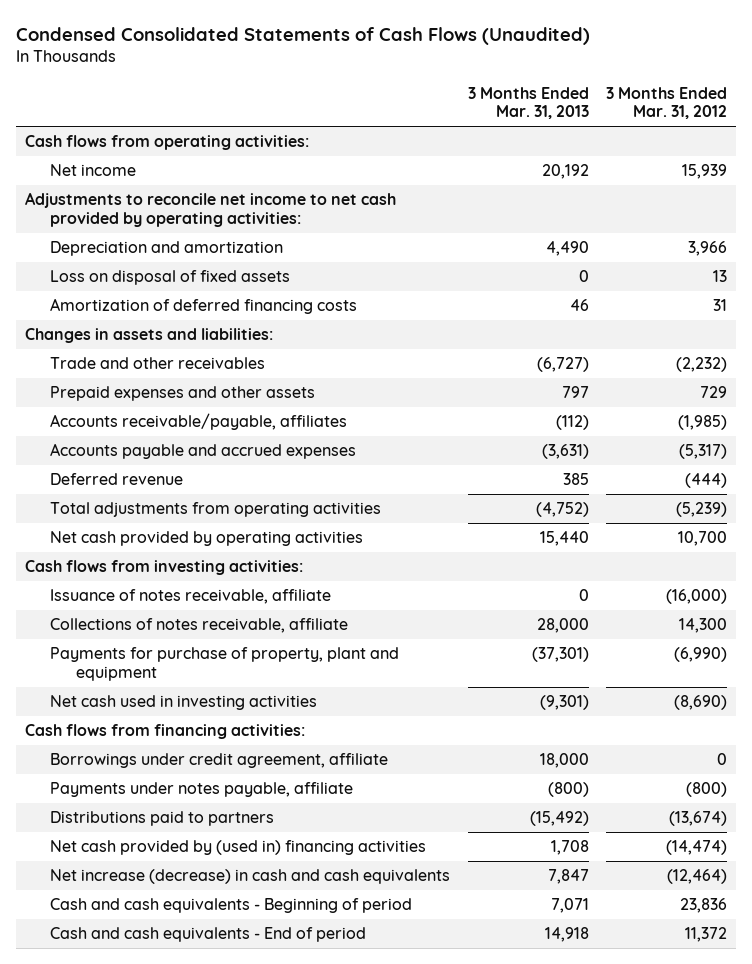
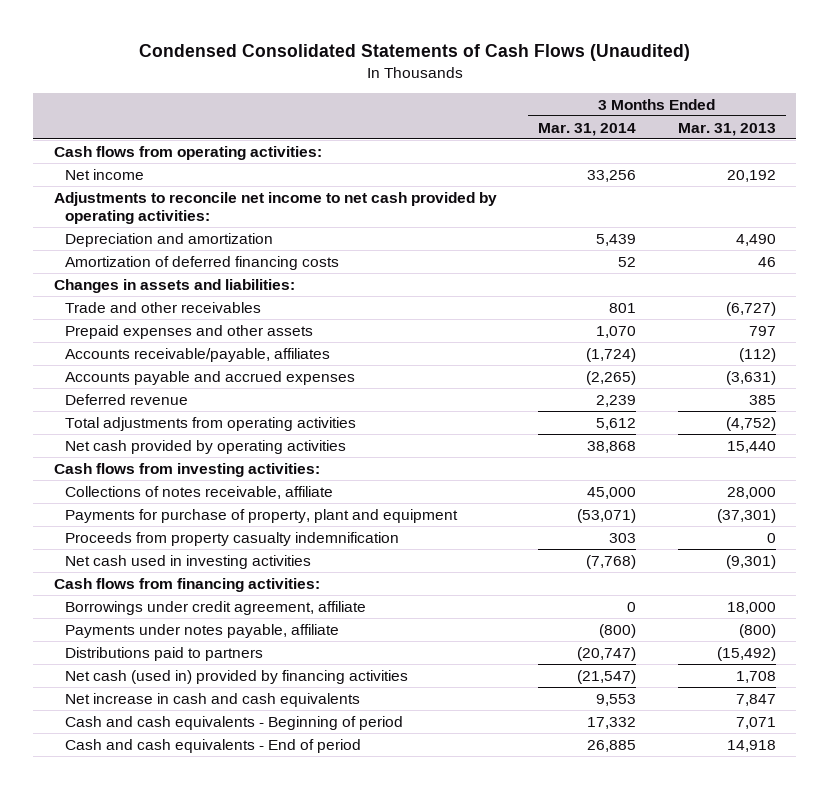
- | 3 Months Ended Mar. 31, 2013 | 3 Months Ended Mar. 31, 2012
+ | 3 Months Ended Mar. 31, 2014 | 3 Months Ended Mar. 31, 2013
- Loss on disposal of fixed assets | 0 | 13
- Issuance of notes receivable, affiliate | 0 | (16,000)
+ Proceeds from property casualty indemnification | 303 | 0
- Net cash provided by (used in) financing activities | 1,708 | (14,474)
- Net increase (decrease) in cash and cash equivalents | 7,847 | (12,464)
+ Net cash (used in) provided by financing activities | (21,547) | 1,708
+ Net increase in cash and cash equivalents | 9,553 | 7,847

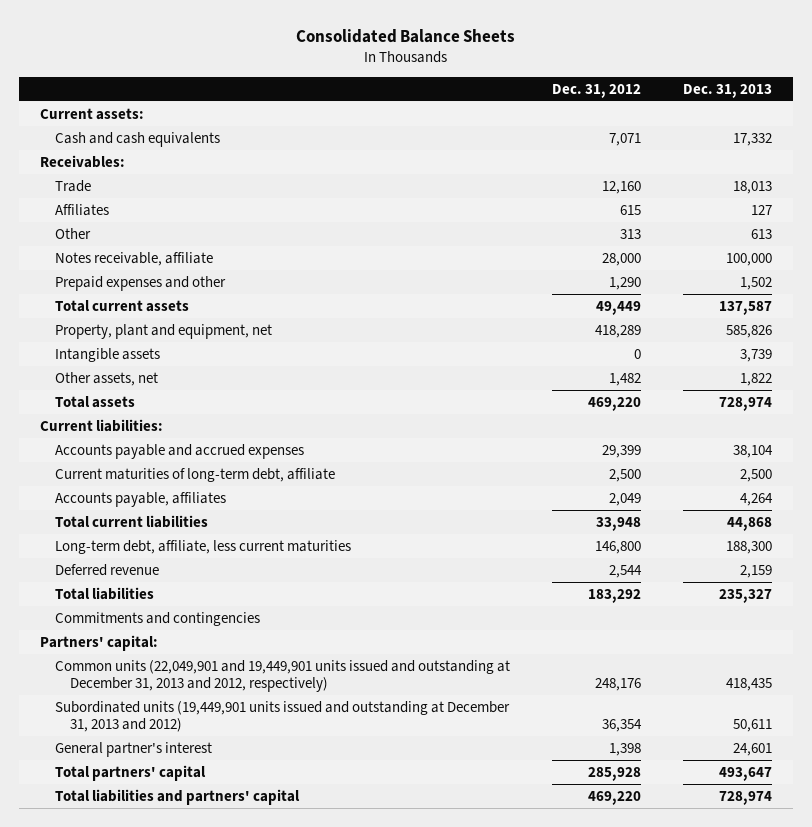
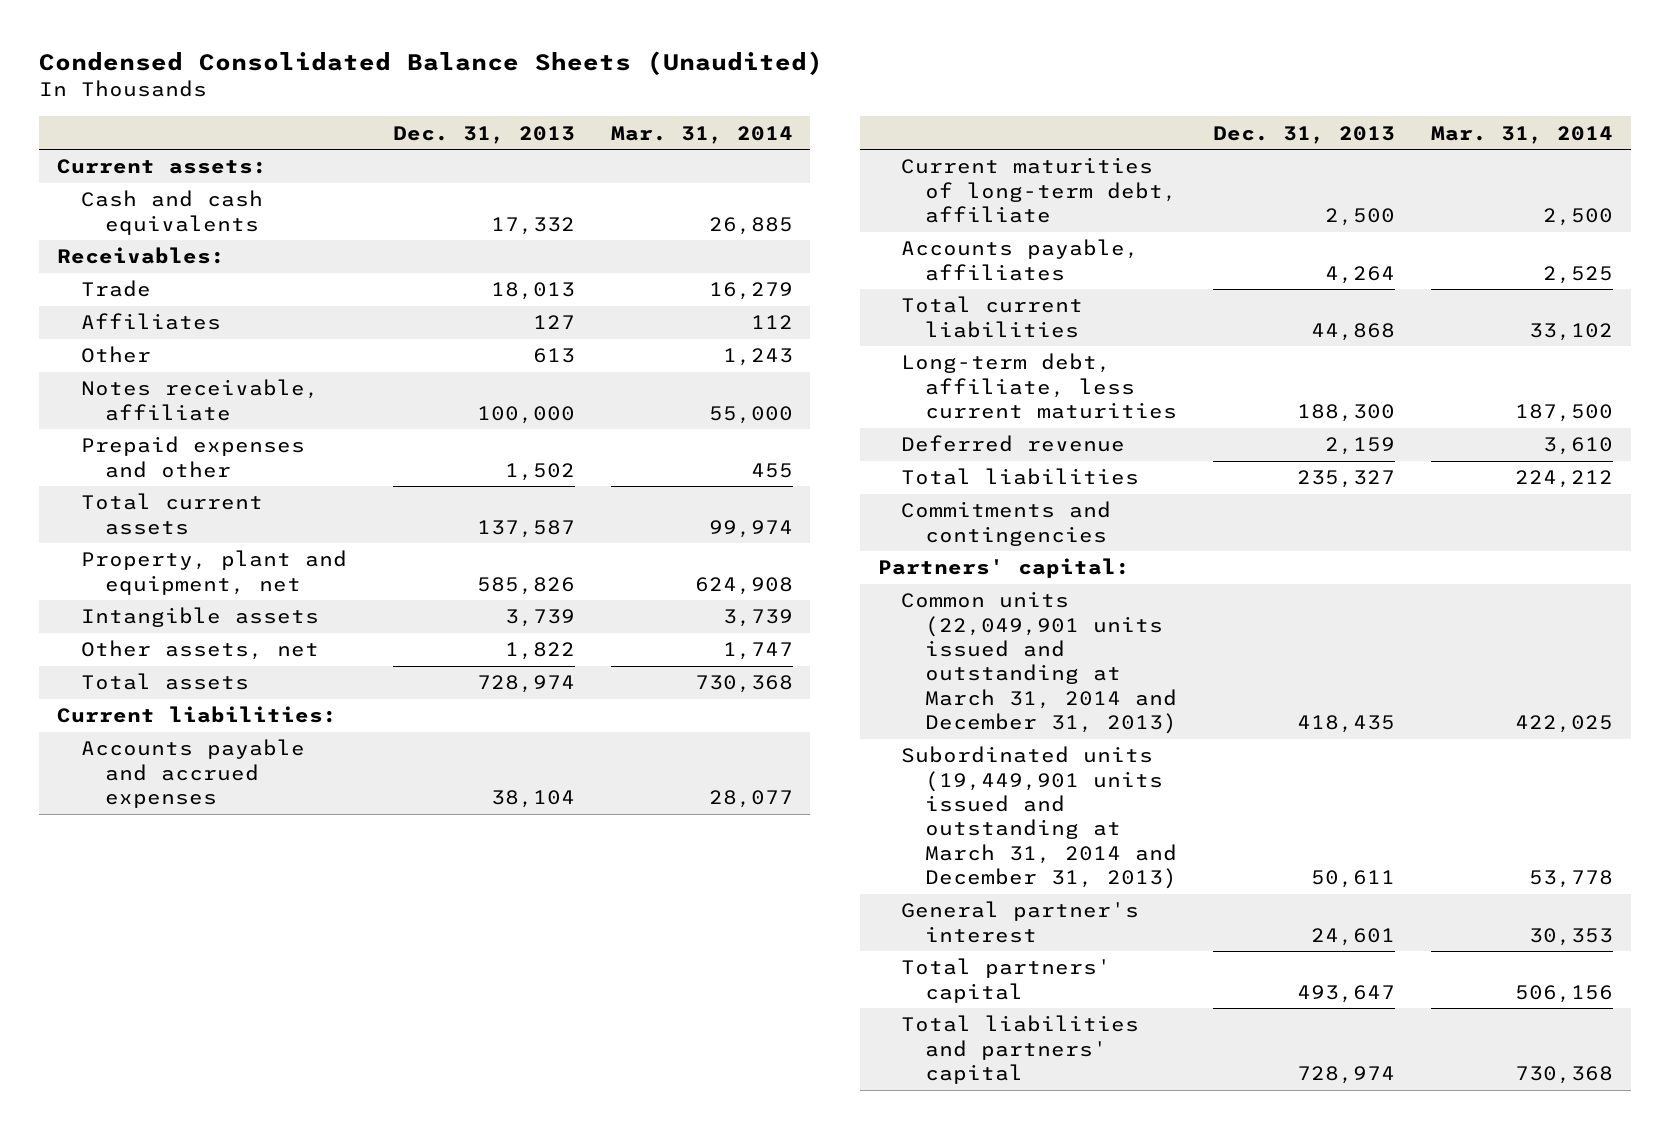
- Consolidated Balance Sheets
+ Condensed Consolidated Balance Sheets (Unaudited)
- | Dec. 31, 2012 | Dec. 31, 2013
+ | Dec. 31, 2013 | Mar. 31, 2014
- Common units (22,049,901 and 19,449,901 units issued and outstanding at December 31, 2013 and 2012, respectively) | 248,176 | 418,435
- Subordinated units (19,449,901 units issued and outstanding at December 31, 2013 and 2012) | 36,354 | 50,611
+ Common units (22,049,901 units issued and outstanding at March 31, 2014 and December 31, 2013) | 418,435 | 422,025
+ Subordinated units (19,449,901 units issued and outstanding at March 31, 2014 and December 31, 2013) | 50,611 | 53,778

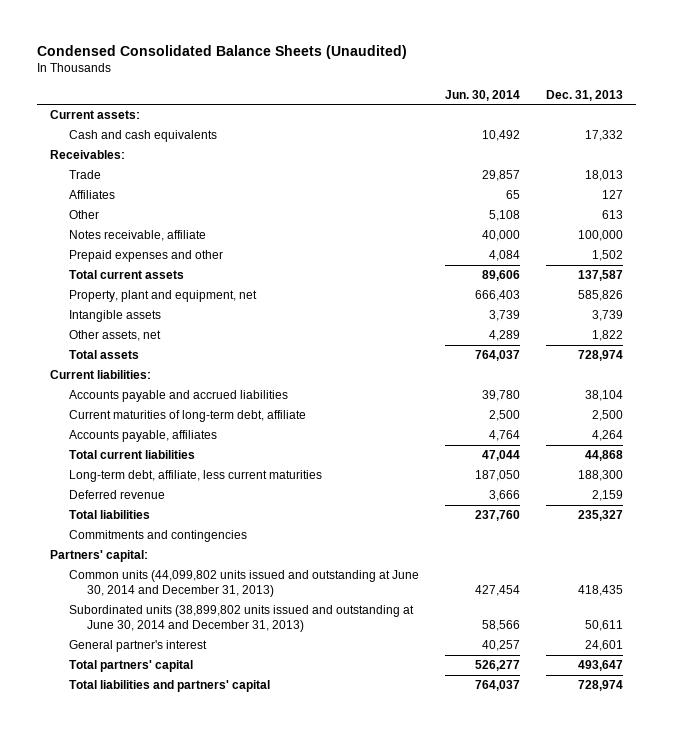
- | Dec. 31, 2013 | Mar. 31, 2014
+ | Jun. 30, 2014 | Dec. 31, 2013
- Accounts payable and accrued expenses | 38,104 | 28,077
+ Accounts payable and accrued liabilities | 39,780 | 38,104
- Common units (22,049,901 units issued and outstanding at March 31, 2014 and December 31, 2013) | 418,435 | 422,025
- Subordinated units (19,449,901 units issued and outstanding at March 31, 2014 and December 31, 2013) | 50,611 | 53,778
+ Common units (44,099,802 units issued and outstanding at June 30, 2014 and December 31, 2013) | 427,454 | 418,435
+ Subordinated units (38,899,802 units issued and outstanding at June 30, 2014 and December 31, 2013) | 58,566 | 50,611

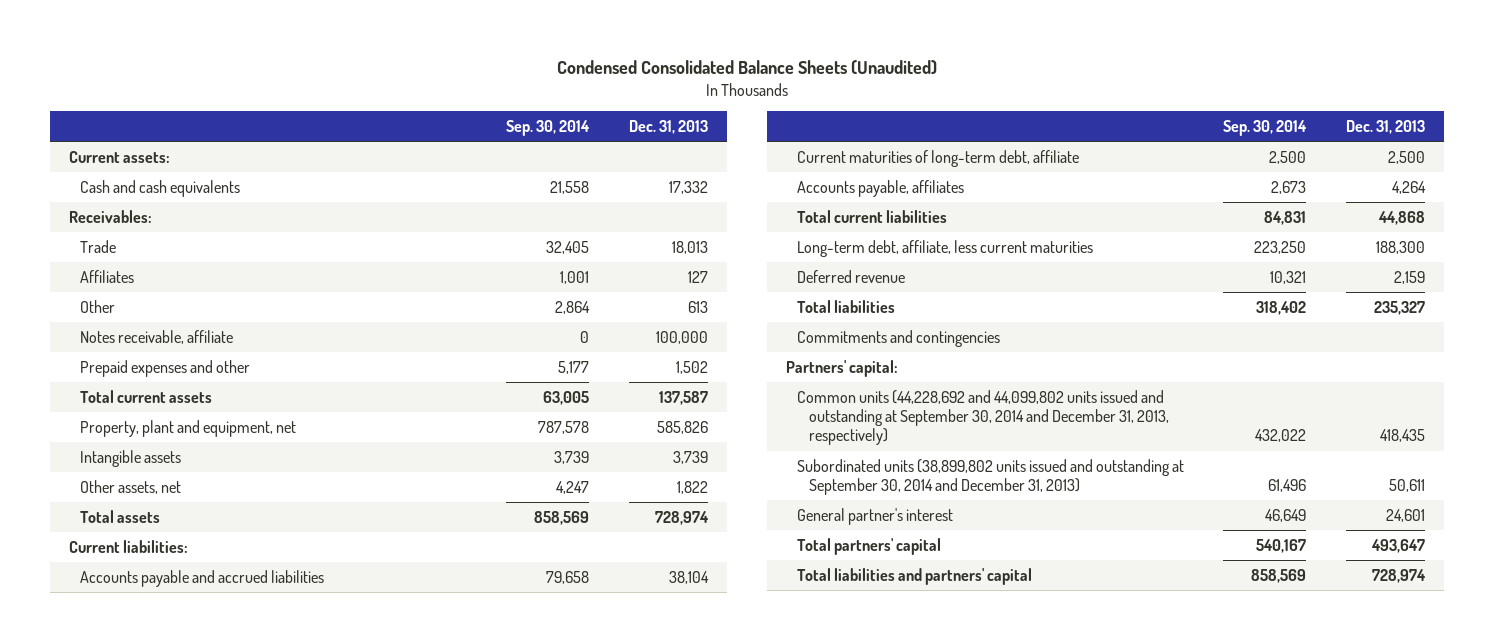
- | Jun. 30, 2014 | Dec. 31, 2013
+ | Sep. 30, 2014 | Dec. 31, 2013
- Common units (44,099,802 units issued and outstanding at June 30, 2014 and December 31, 2013) | 427,454 | 418,435
- Subordinated units (38,899,802 units issued and outstanding at June 30, 2014 and December 31, 2013) | 58,566 | 50,611
+ Common units (44,228,692 and 44,099,802 units issued and outstanding at September 30, 2014 and December 31, 2013, respectively) | 432,022 | 418,435
+ Subordinated units (38,899,802 units issued and outstanding at September 30, 2014 and December 31, 2013) | 61,496 | 50,611

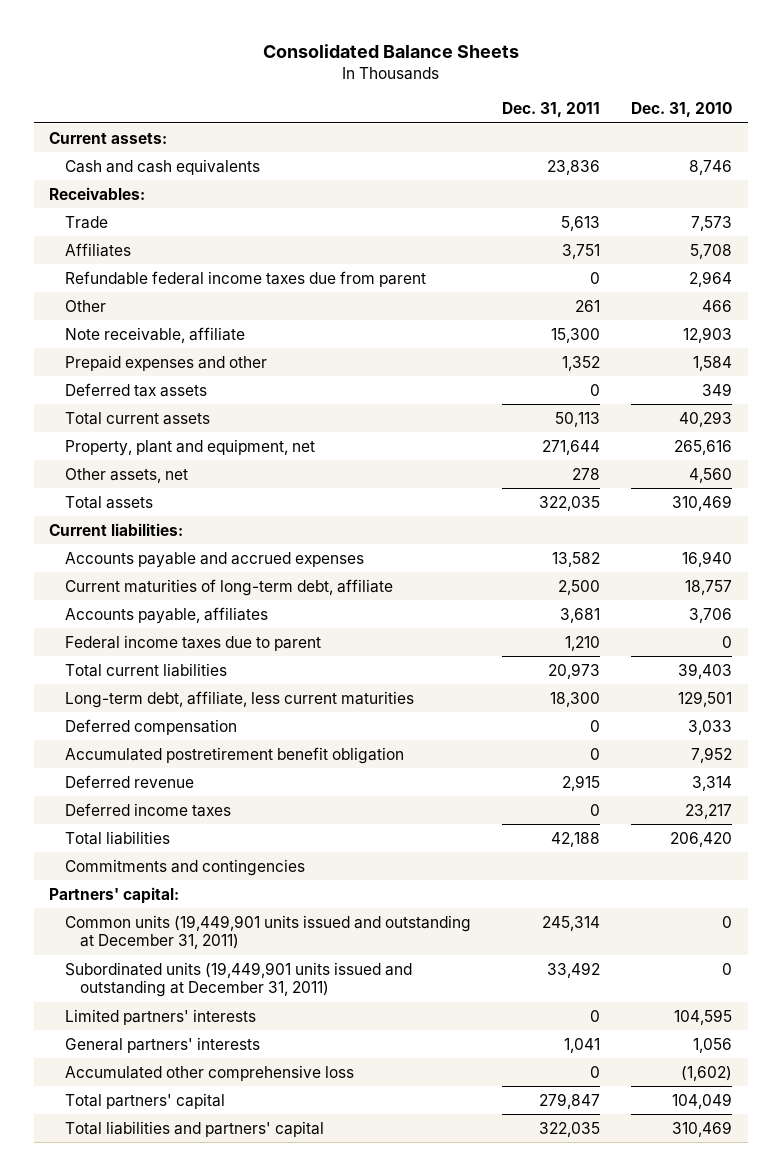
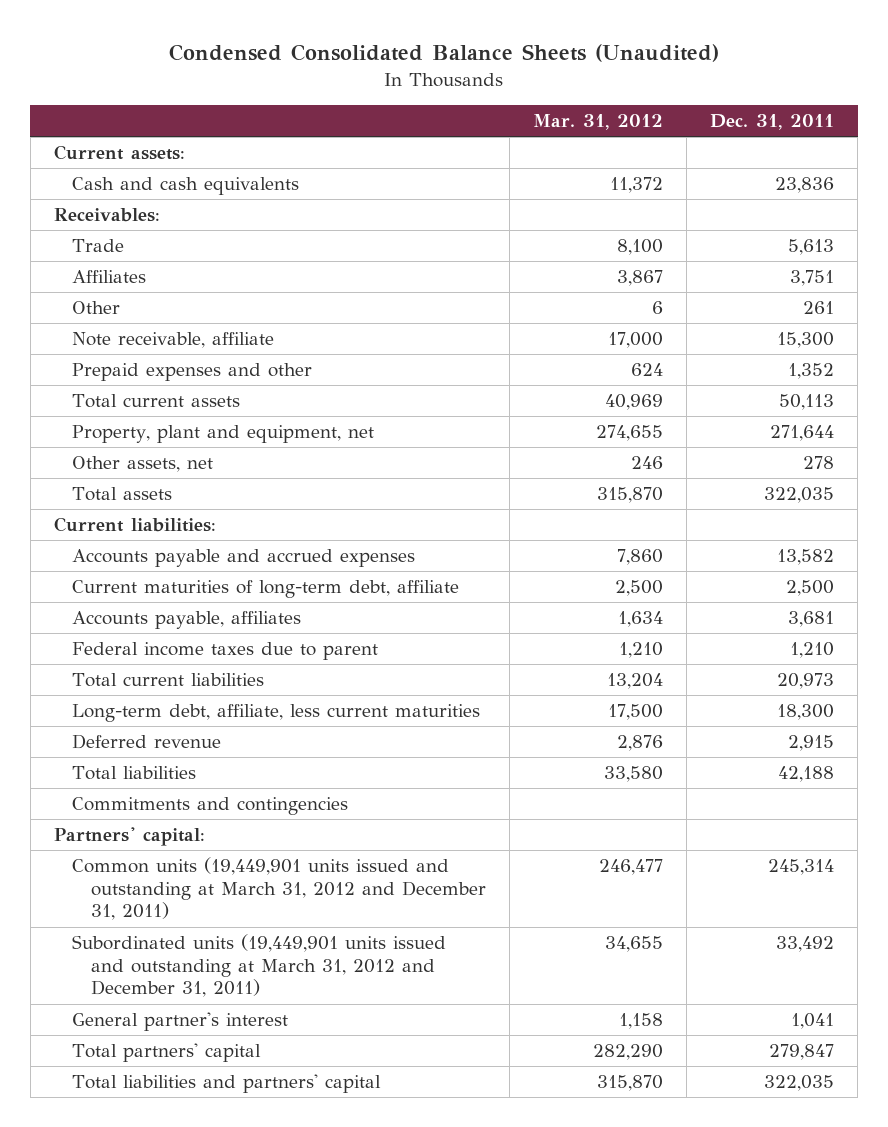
- Consolidated Balance Sheets
+ Condensed Consolidated Balance Sheets (Unaudited)
- | Dec. 31, 2011 | Dec. 31, 2010
+ | Mar. 31, 2012 | Dec. 31, 2011
- Refundable federal income taxes due from parent | 0 | 2,964
- Deferred tax assets | 0 | 349
- Deferred compensation | 0 | 3,033
- Accumulated postretirement benefit obligation | 0 | 7,952
- Deferred income taxes | 0 | 23,217
- Common units (19,449,901 units issued and outstanding at December 31, 2011) | 245,314 | 0
- Subordinated units (19,449,901 units issued and outstanding at December 31, 2011) | 33,492 | 0
- Limited partners' interests | 0 | 104,595
- General partners' interests | 1,041 | 1,056
- Accumulated other comprehensive loss | 0 | (1,602)
+ Common units (19,449,901 units issued and outstanding at March 31, 2012 and December 31, 2011) | 246,477 | 245,314
+ Subordinated units (19,449,901 units issued and outstanding at March 31, 2012 and December 31, 2011) | 34,655 | 33,492
+ General partner's interest | 1,158 | 1,041

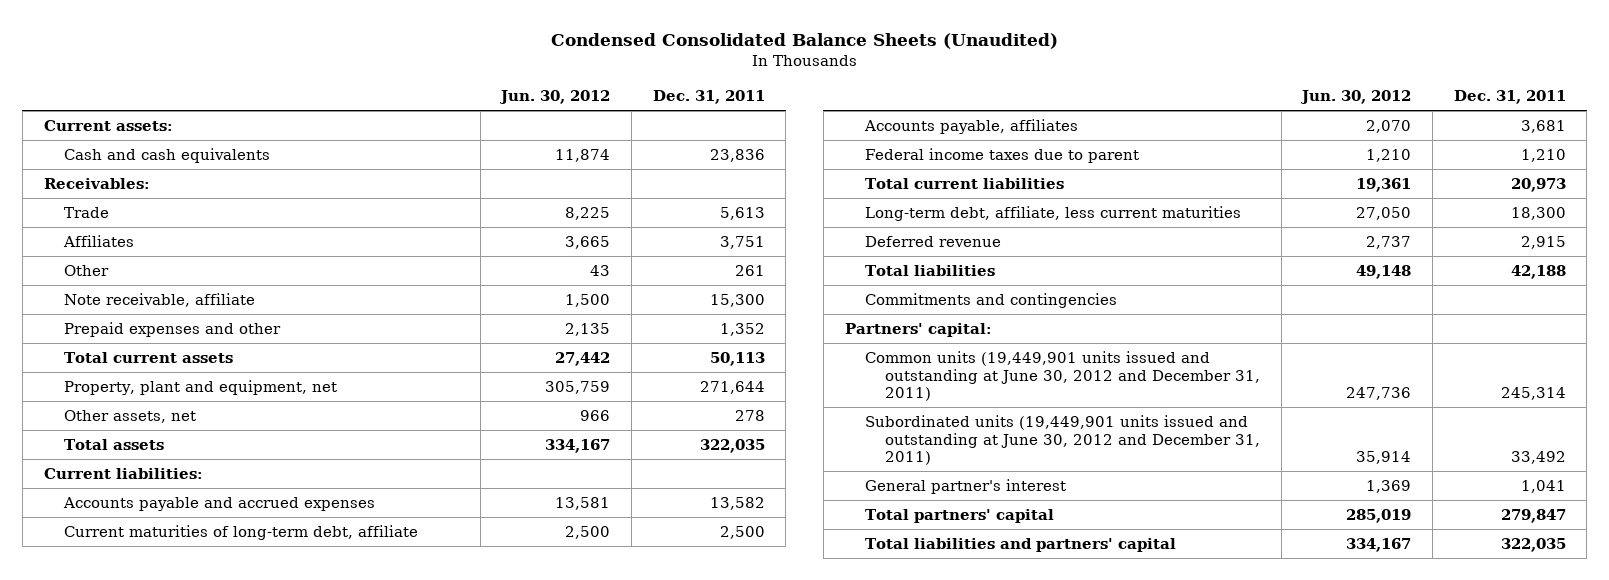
- | Mar. 31, 2012 | Dec. 31, 2011
+ | Jun. 30, 2012 | Dec. 31, 2011
- Common units (19,449,901 units issued and outstanding at March 31, 2012 and December 31, 2011) | 246,477 | 245,314
- Subordinated units (19,449,901 units issued and outstanding at March 31, 2012 and December 31, 2011) | 34,655 | 33,492
+ Common units (19,449,901 units issued and outstanding at June 30, 2012 and December 31, 2011) | 247,736 | 245,314
+ Subordinated units (19,449,901 units issued and outstanding at June 30, 2012 and December 31, 2011) | 35,914 | 33,492

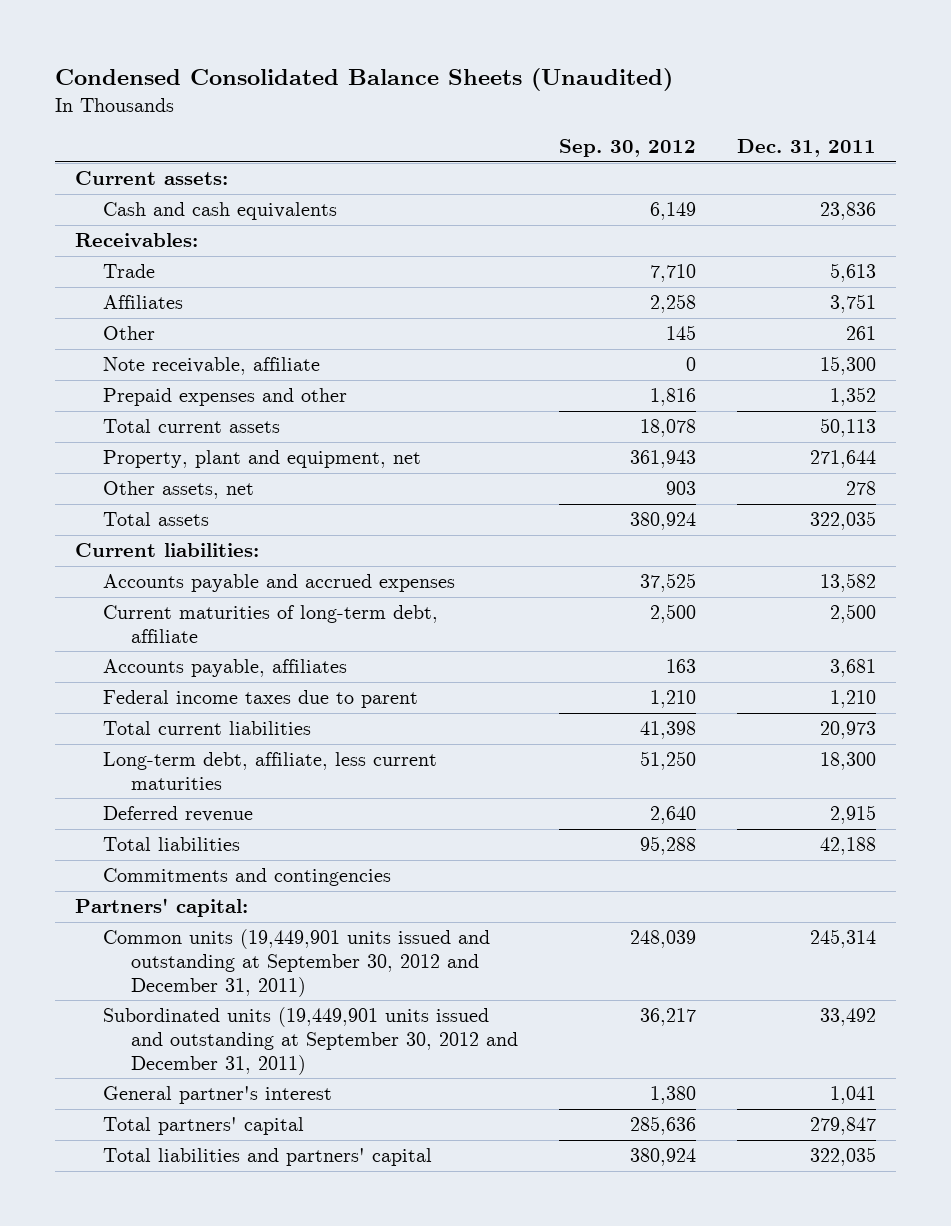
- | Jun. 30, 2012 | Dec. 31, 2011
+ | Sep. 30, 2012 | Dec. 31, 2011
- Common units (19,449,901 units issued and outstanding at June 30, 2012 and December 31, 2011) | 247,736 | 245,314
- Subordinated units (19,449,901 units issued and outstanding at June 30, 2012 and December 31, 2011) | 35,914 | 33,492
+ Common units (19,449,901 units issued and outstanding at September 30, 2012 and December 31, 2011) | 248,039 | 245,314
+ Subordinated units (19,449,901 units issued and outstanding at September 30, 2012 and December 31, 2011) | 36,217 | 33,492

